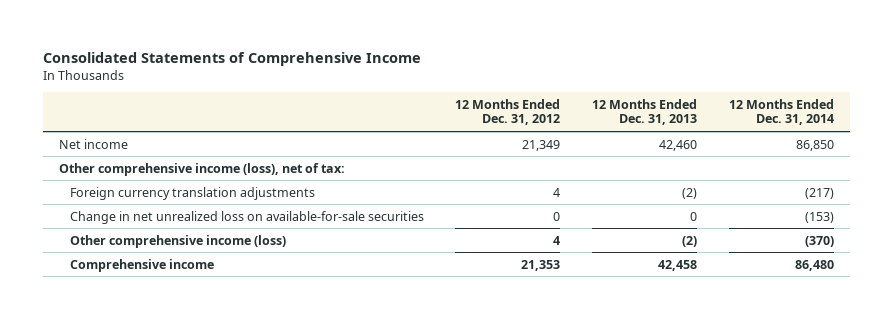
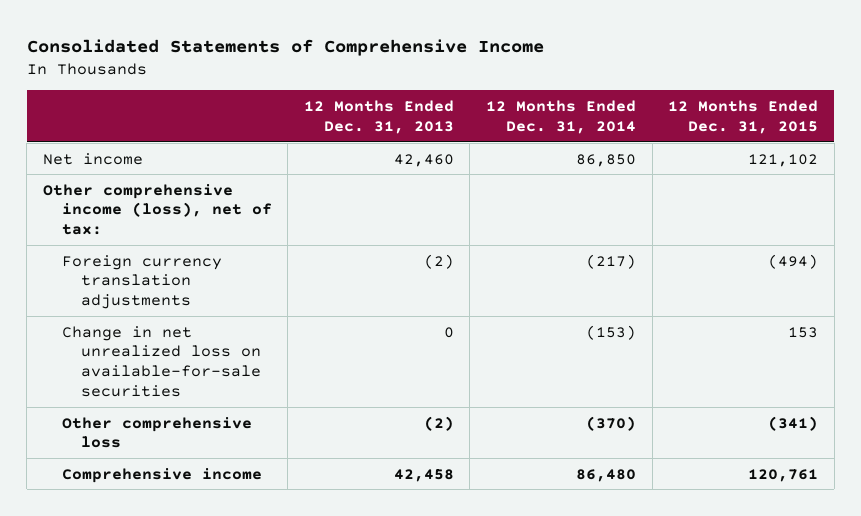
- | 12 Months Ended Dec. 31, 2012 | 12 Months Ended Dec. 31, 2013 | 12 Months Ended Dec. 31, 2014
+ | 12 Months Ended Dec. 31, 2013 | 12 Months Ended Dec. 31, 2014 | 12 Months Ended Dec. 31, 2015
- Other comprehensive income (loss) | 4 | (2) | (370)
+ Other comprehensive loss | (2) | (370) | (341)

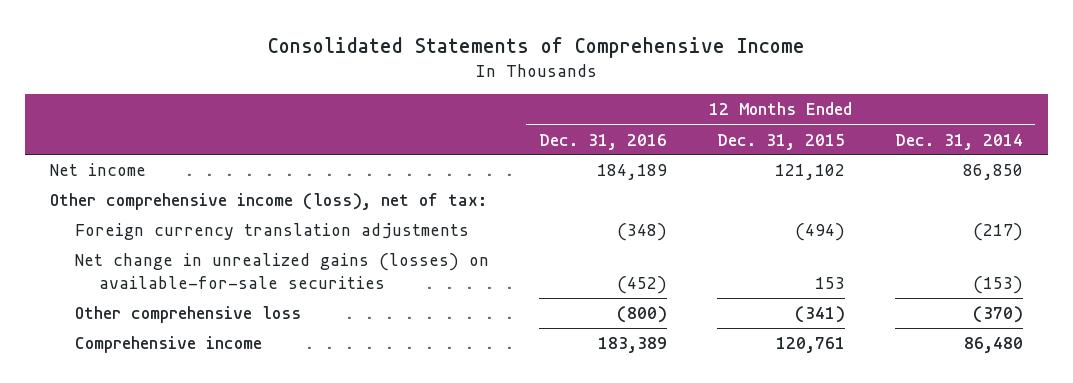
- | 12 Months Ended Dec. 31, 2013 | 12 Months Ended Dec. 31, 2014 | 12 Months Ended Dec. 31, 2015
+ | 12 Months Ended Dec. 31, 2016 | 12 Months Ended Dec. 31, 2015 | 12 Months Ended Dec. 31, 2014
- Change in net unrealized loss on available-for-sale securities | 0 | (153) | 153
+ Net change in unrealized gains (losses) on available-for-sale securities | (452) | 153 | (153)

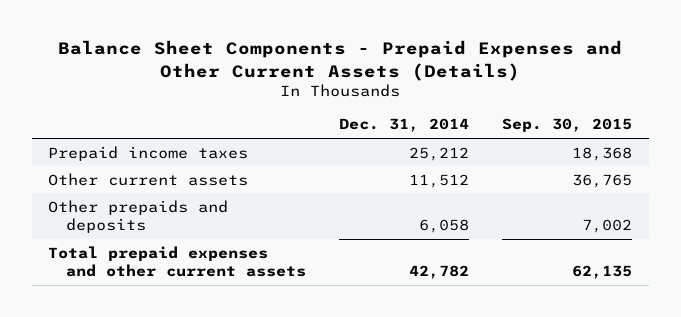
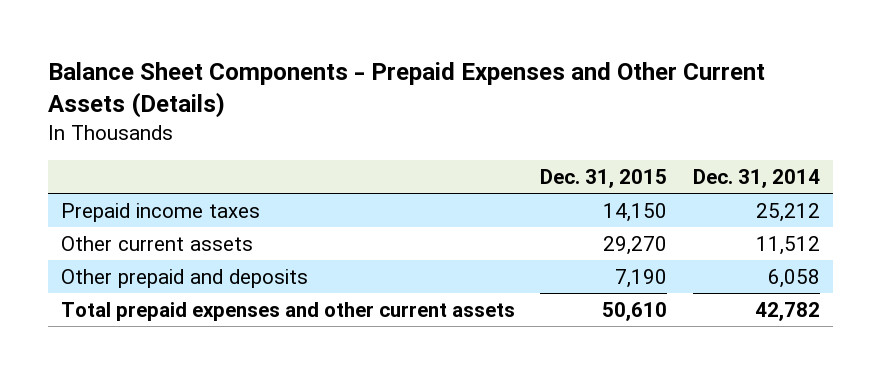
- | Dec. 31, 2014 | Sep. 30, 2015
+ | Dec. 31, 2015 | Dec. 31, 2014
- Other prepaids and deposits | 6,058 | 7,002
+ Other prepaid and deposits | 7,190 | 6,058

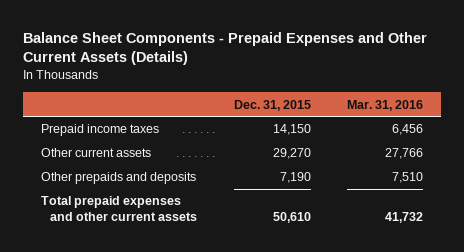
- | Dec. 31, 2015 | Dec. 31, 2014
+ | Dec. 31, 2015 | Mar. 31, 2016
- Other prepaid and deposits | 7,190 | 6,058
+ Other prepaids and deposits | 7,190 | 7,510

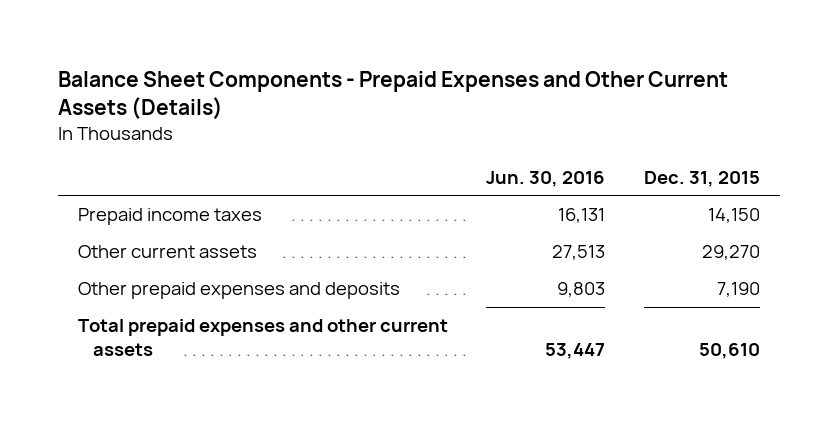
- | Dec. 31, 2015 | Mar. 31, 2016
+ | Jun. 30, 2016 | Dec. 31, 2015
- Other prepaids and deposits | 7,190 | 7,510
+ Other prepaid expenses and deposits | 9,803 | 7,190

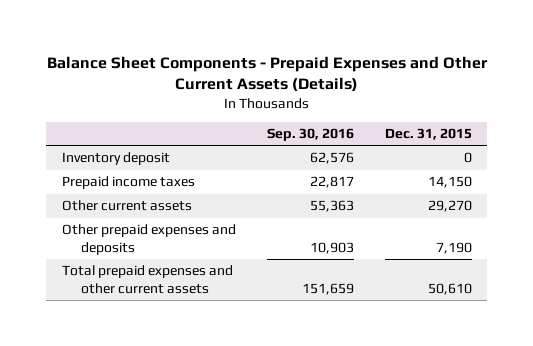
- | Jun. 30, 2016 | Dec. 31, 2015
+ | Sep. 30, 2016 | Dec. 31, 2015
+ Inventory deposit | 62,576 | 0

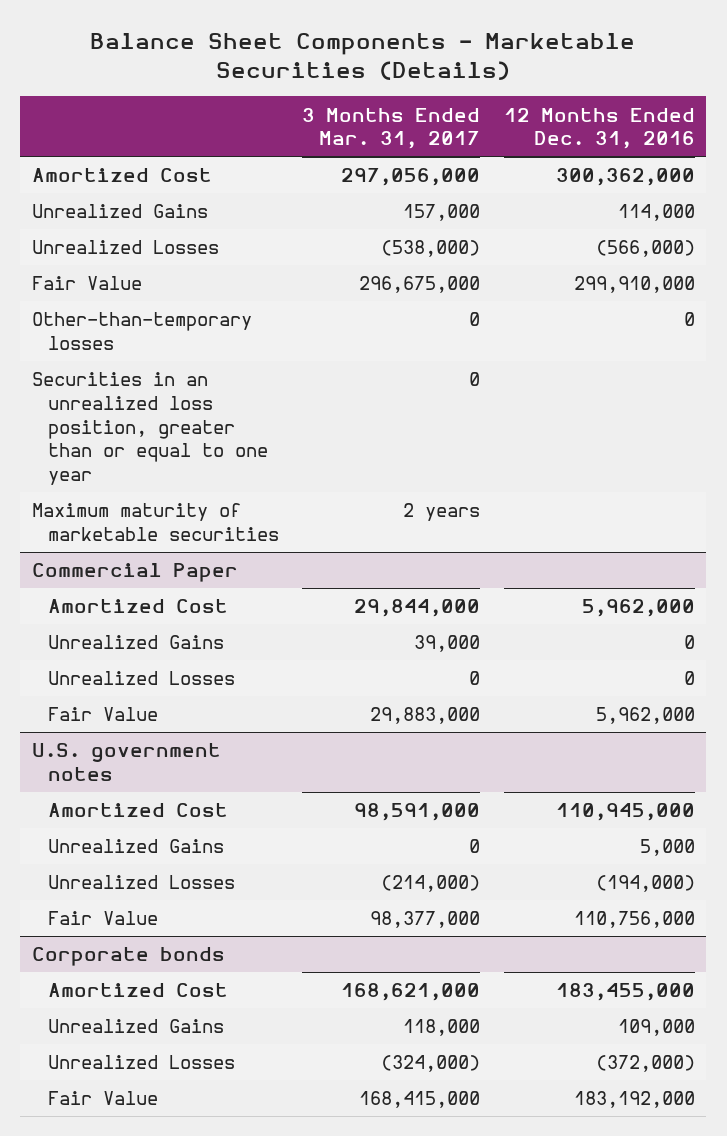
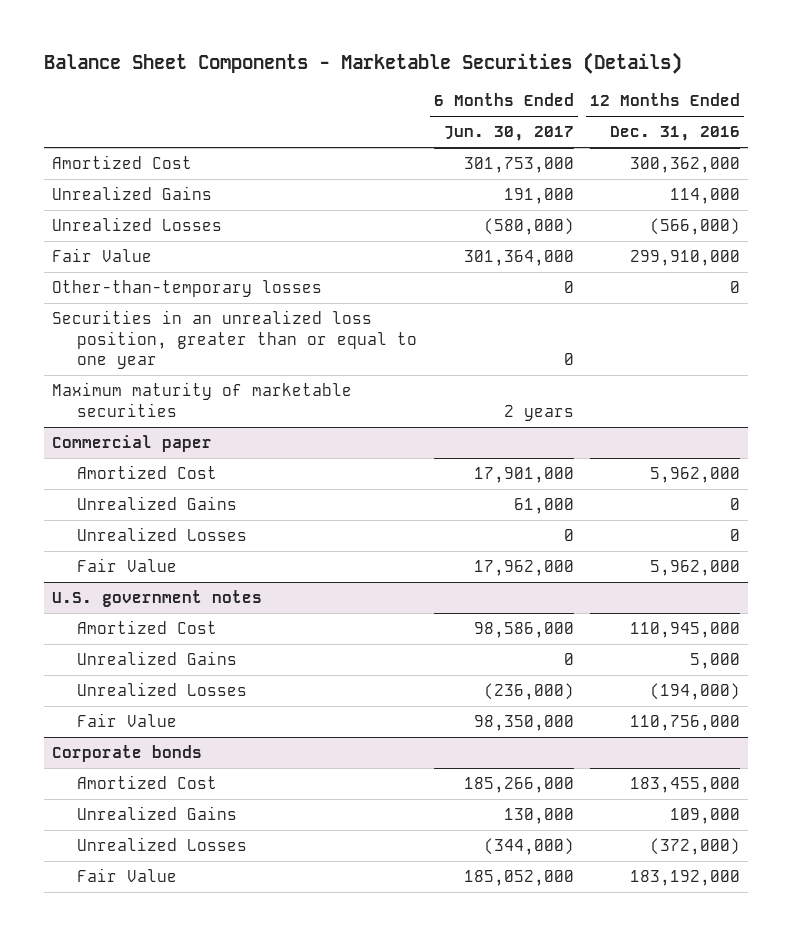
- | 3 Months Ended Mar. 31, 2017 | 12 Months Ended Dec. 31, 2016
+ | 6 Months Ended Jun. 30, 2017 | 12 Months Ended Dec. 31, 2016
- Commercial Paper
+ Commercial paper

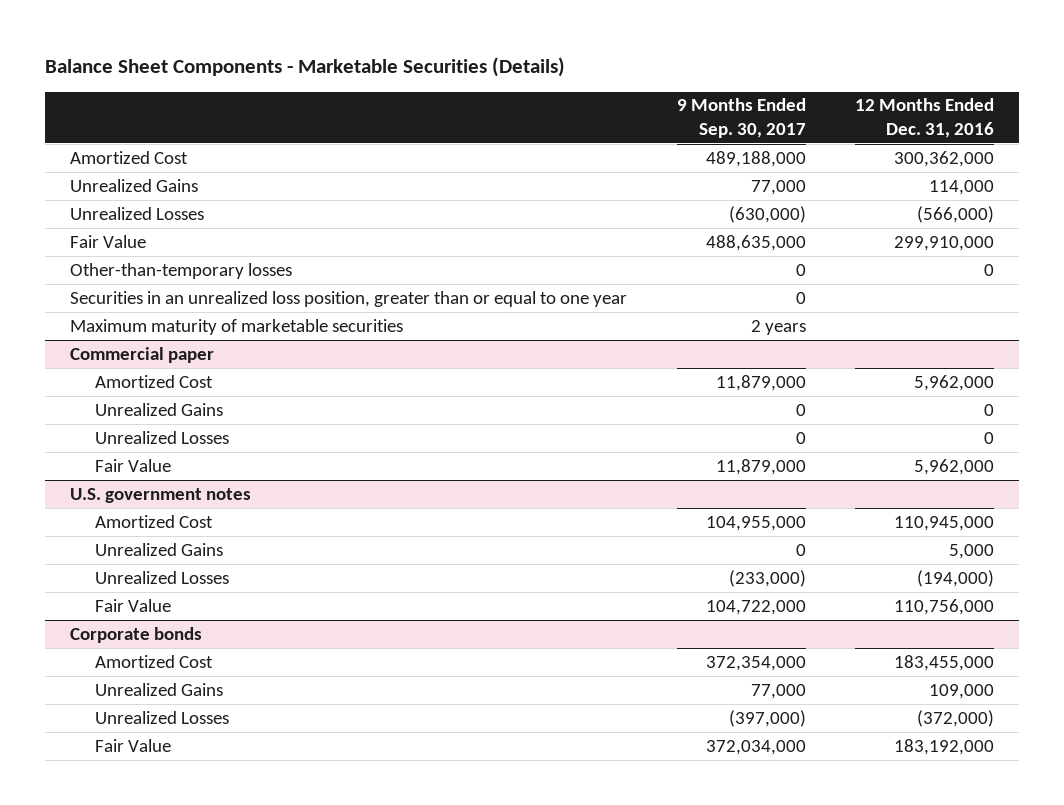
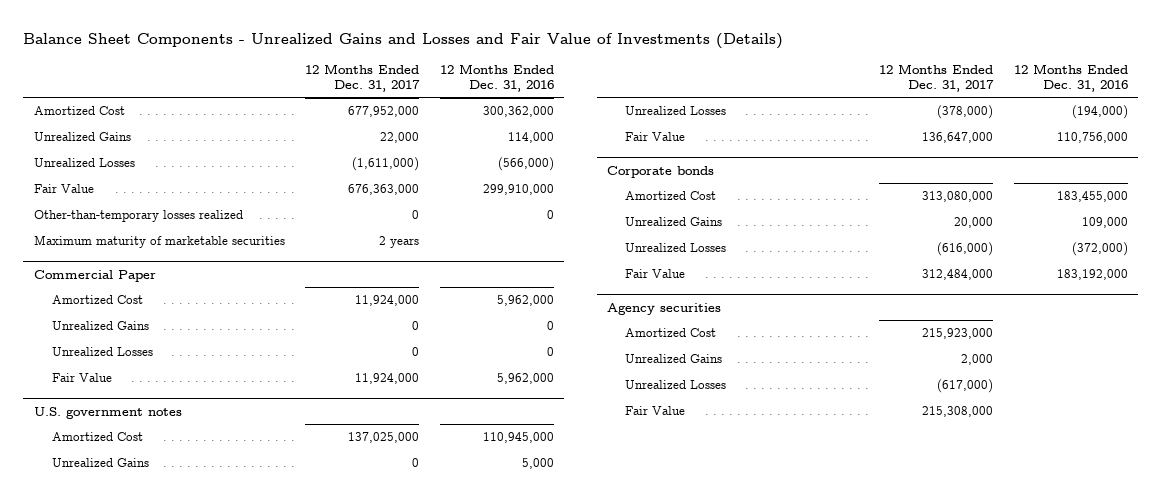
- Balance Sheet Components - Marketable Securities (Details)
+ Balance Sheet Components - Unrealized Gains and Losses and Fair Value of Investments (Details)
- | 9 Months Ended Sep. 30, 2017 | 12 Months Ended Dec. 31, 2016
+ | 12 Months Ended Dec. 31, 2017 | 12 Months Ended Dec. 31, 2016
- Other-than-temporary losses | 0 | 0
- Securities in an unrealized loss position, greater than or equal to one year | 0 |
+ Other-than-temporary losses realized | 0 | 0
- Commercial paper
+ Commercial Paper
+ Agency securities
+ Amortized Cost | 215,923,000 |
+ Unrealized Gains | 2,000 |
+ Unrealized Losses | (617,000) |
+ Fair Value | 215,308,000 |

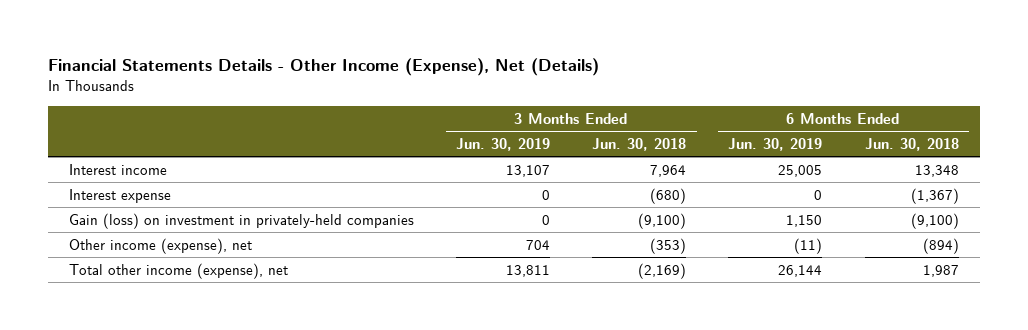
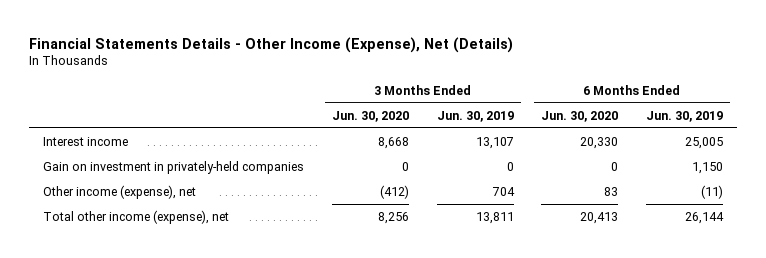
- | 3 Months Ended Jun. 30, 2019 | 3 Months Ended Jun. 30, 2018 | 6 Months Ended Jun. 30, 2019 | 6 Months Ended Jun. 30, 2018
+ | 3 Months Ended Jun. 30, 2020 | 3 Months Ended Jun. 30, 2019 | 6 Months Ended Jun. 30, 2020 | 6 Months Ended Jun. 30, 2019
- Interest expense | 0 | (680) | 0 | (1,367)
- Gain (loss) on investment in privately-held companies | 0 | (9,100) | 1,150 | (9,100)
+ Gain on investment in privately-held companies | 0 | 0 | 0 | 1,150

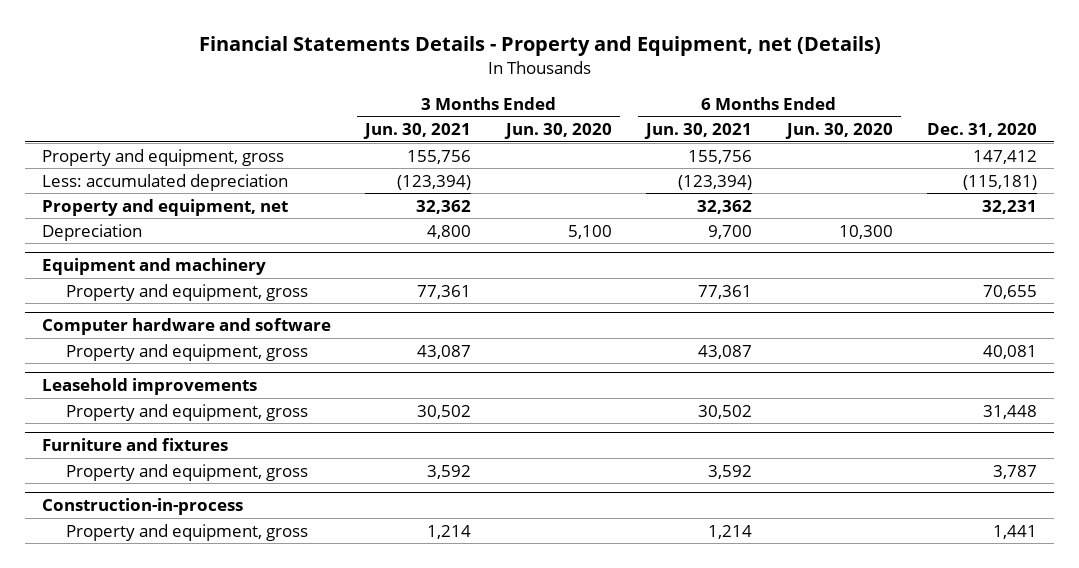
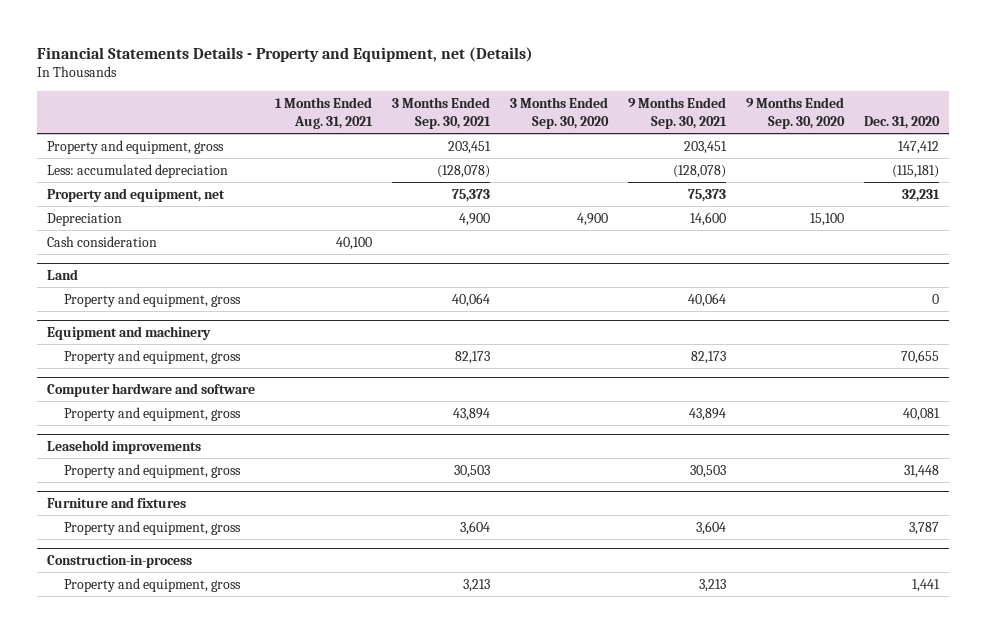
- | 3 Months Ended Jun. 30, 2021 | 3 Months Ended Jun. 30, 2020 | 6 Months Ended Jun. 30, 2021 | 6 Months Ended Jun. 30, 2020 | Dec. 31, 2020
+ | 1 Months Ended Aug. 31, 2021 | 3 Months Ended Sep. 30, 2021 | 3 Months Ended Sep. 30, 2020 | 9 Months Ended Sep. 30, 2021 | 9 Months Ended Sep. 30, 2020 | Dec. 31, 2020
+ Cash consideration | 40,100 | | | | |
+ Land
+ Property and equipment, gross | | 40,064 | | 40,064 | | 0

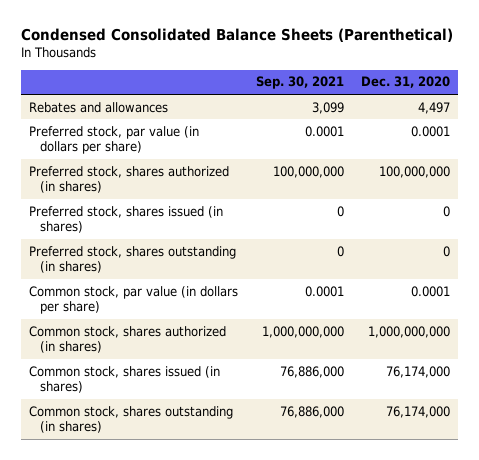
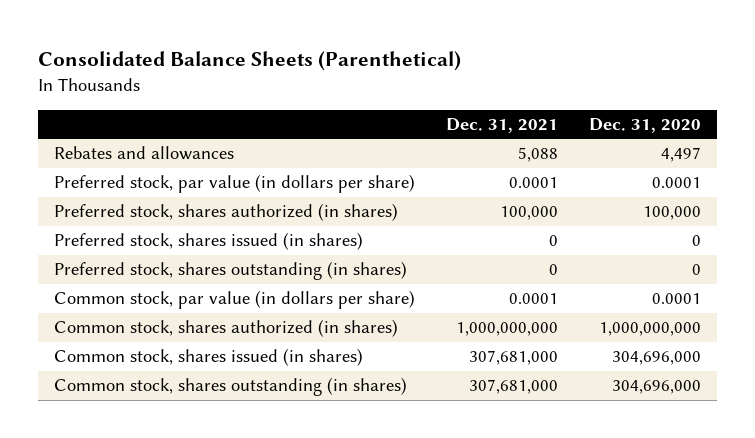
- Condensed Consolidated Balance Sheets (Parenthetical)
+ Consolidated Balance Sheets (Parenthetical)
- | Sep. 30, 2021 | Dec. 31, 2020
+ | Dec. 31, 2021 | Dec. 31, 2020
- Preferred stock, shares authorized (in shares) | 100,000,000 | 100,000,000
+ Preferred stock, shares authorized (in shares) | 100,000 | 100,000
- Common stock, shares issued (in shares) | 76,886,000 | 76,174,000
- Common stock, shares outstanding (in shares) | 76,886,000 | 76,174,000
+ Common stock, shares issued (in shares) | 307,681,000 | 304,696,000
+ Common stock, shares outstanding (in shares) | 307,681,000 | 304,696,000

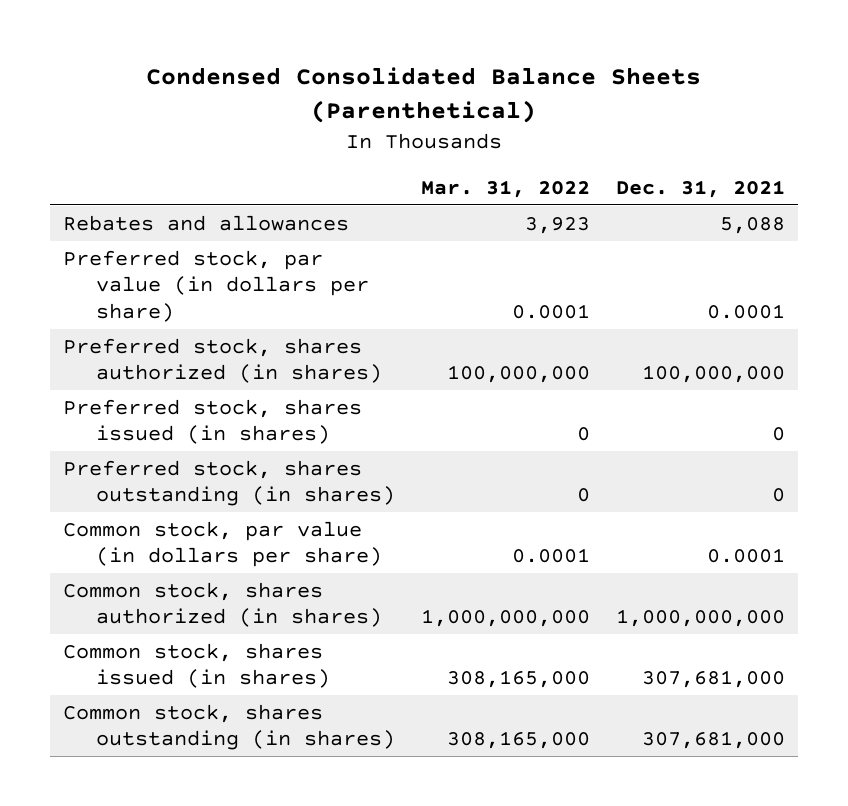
- Consolidated Balance Sheets (Parenthetical)
+ Condensed Consolidated Balance Sheets (Parenthetical)
- | Dec. 31, 2021 | Dec. 31, 2020
+ | Mar. 31, 2022 | Dec. 31, 2021
- Preferred stock, shares authorized (in shares) | 100,000 | 100,000
+ Preferred stock, shares authorized (in shares) | 100,000,000 | 100,000,000

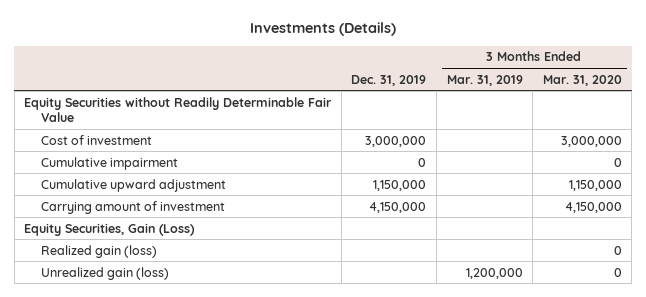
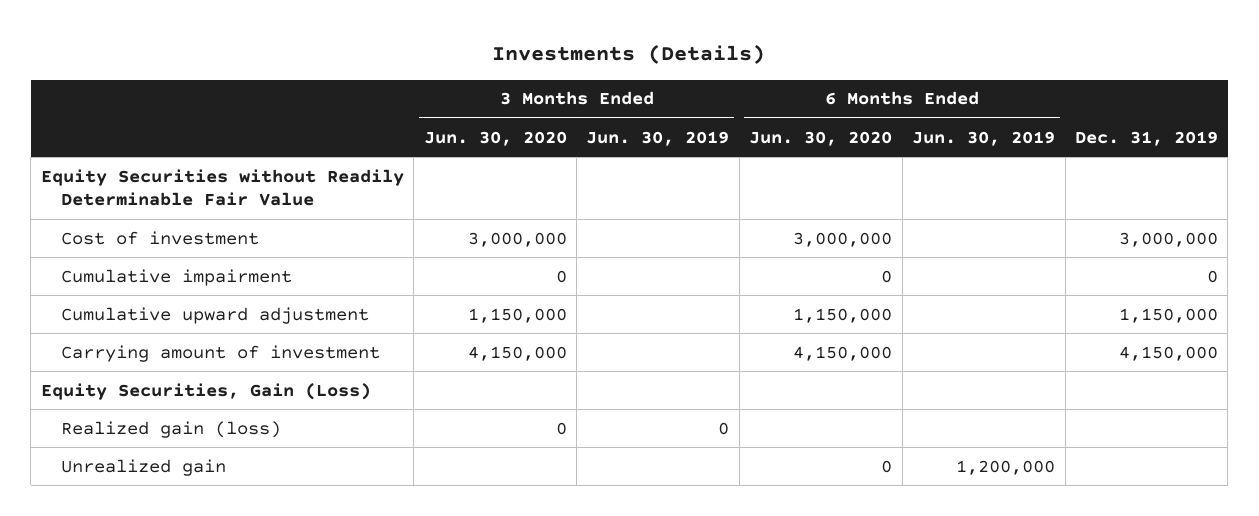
- | Dec. 31, 2019 | 3 Months Ended Mar. 31, 2019 | 3 Months Ended Mar. 31, 2020
+ | 3 Months Ended Jun. 30, 2020 | 3 Months Ended Jun. 30, 2019 | 6 Months Ended Jun. 30, 2020 | 6 Months Ended Jun. 30, 2019 | Dec. 31, 2019
- Unrealized gain (loss) | | 1,200,000 | 0
+ Unrealized gain | | | 0 | 1,200,000 |

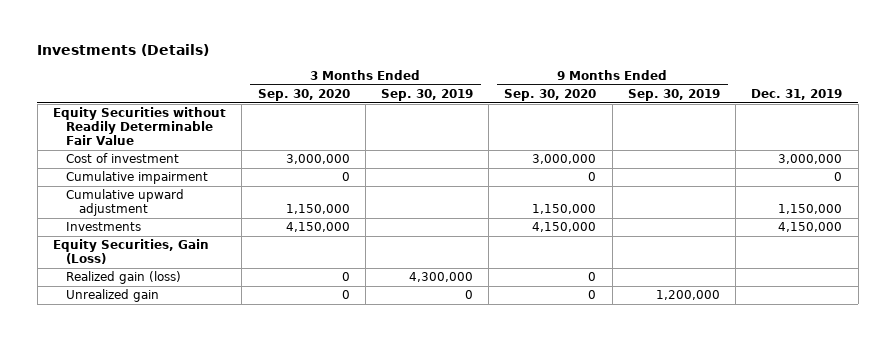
- | 3 Months Ended Jun. 30, 2020 | 3 Months Ended Jun. 30, 2019 | 6 Months Ended Jun. 30, 2020 | 6 Months Ended Jun. 30, 2019 | Dec. 31, 2019
+ | 3 Months Ended Sep. 30, 2020 | 3 Months Ended Sep. 30, 2019 | 9 Months Ended Sep. 30, 2020 | 9 Months Ended Sep. 30, 2019 | Dec. 31, 2019
- Carrying amount of investment | 4,150,000 | | 4,150,000 | | 4,150,000
+ Investments | 4,150,000 | | 4,150,000 | | 4,150,000

